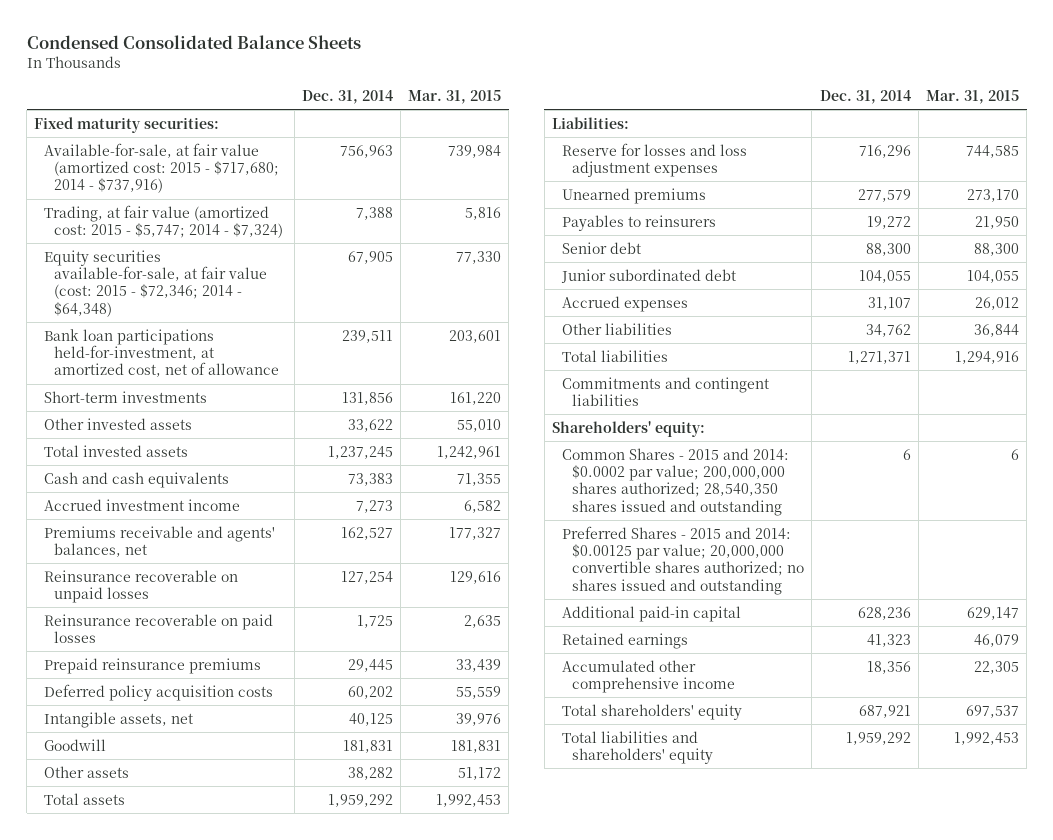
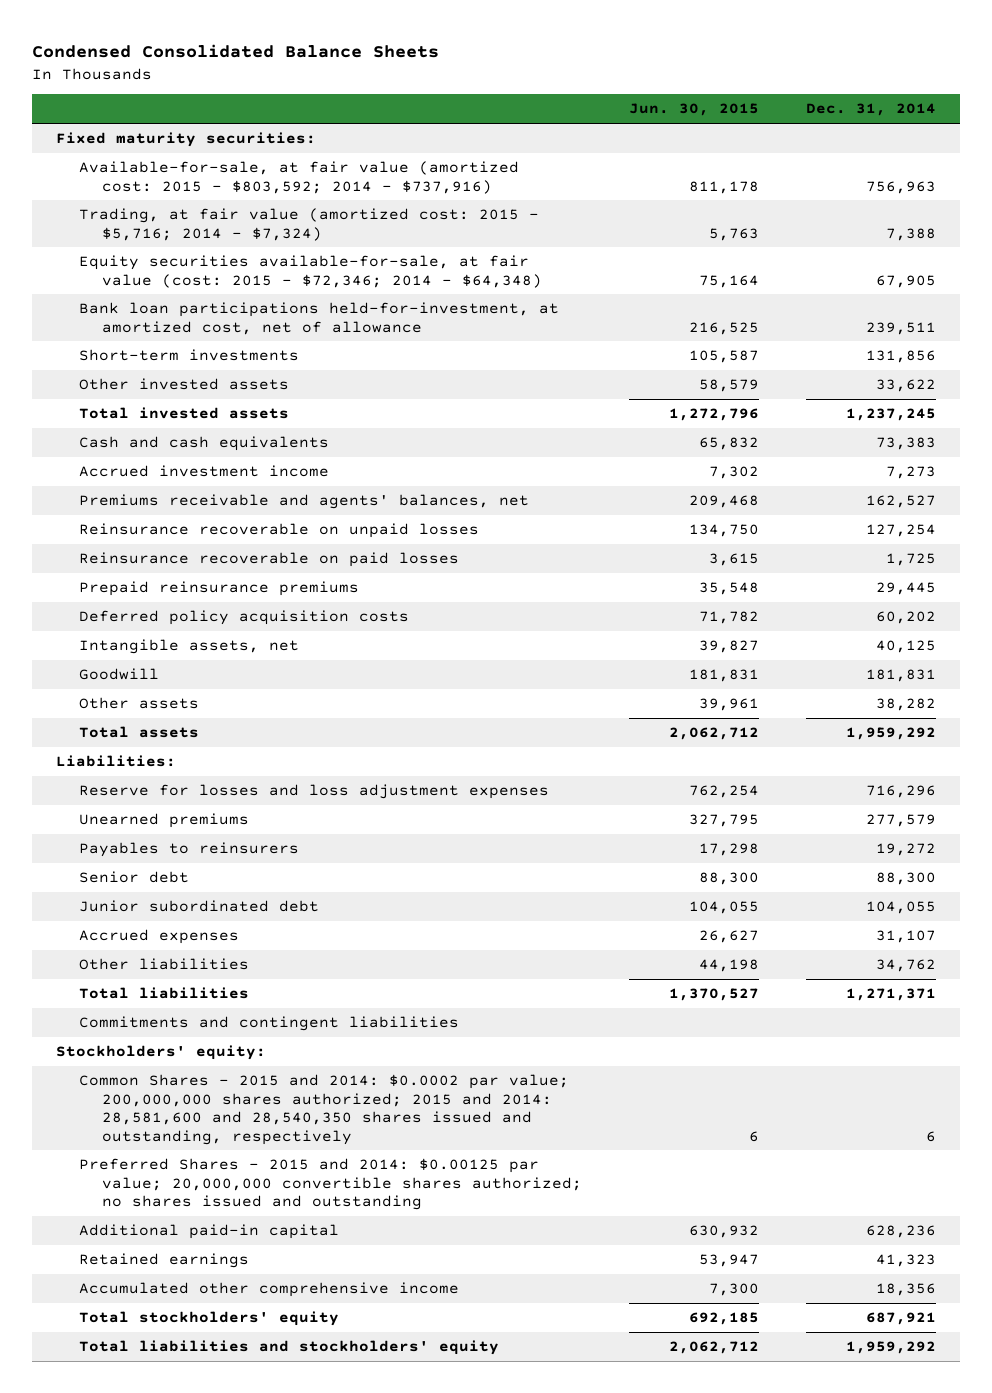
- | Dec. 31, 2014 | Mar. 31, 2015
+ | Jun. 30, 2015 | Dec. 31, 2014
- Available-for-sale, at fair value (amortized cost: 2015 - $717,680; 2014 - $737,916) | 756,963 | 739,984
- Trading, at fair value (amortized cost: 2015 - $5,747; 2014 - $7,324) | 7,388 | 5,816
+ Available-for-sale, at fair value (amortized cost: 2015 - $803,592; 2014 - $737,916) | 811,178 | 756,963
+ Trading, at fair value (amortized cost: 2015 - $5,716; 2014 - $7,324) | 5,763 | 7,388
- Shareholders' equity:
- Common Shares - 2015 and 2014: $0.0002 par value; 200,000,000 shares authorized; 28,540,350 shares issued and outstanding | 6 | 6
+ Stockholders' equity:
+ Common Shares - 2015 and 2014: $0.0002 par value; 200,000,000 shares authorized; 2015 and 2014: 28,581,600 and 28,540,350 shares issued and outstanding, respectively | 6 | 6
- Total shareholders' equity | 687,921 | 697,537
- Total liabilities and shareholders' equity | 1,959,292 | 1,992,453
+ Total stockholders' equity | 692,185 | 687,921
+ Total liabilities and stockholders' equity | 2,062,712 | 1,959,292

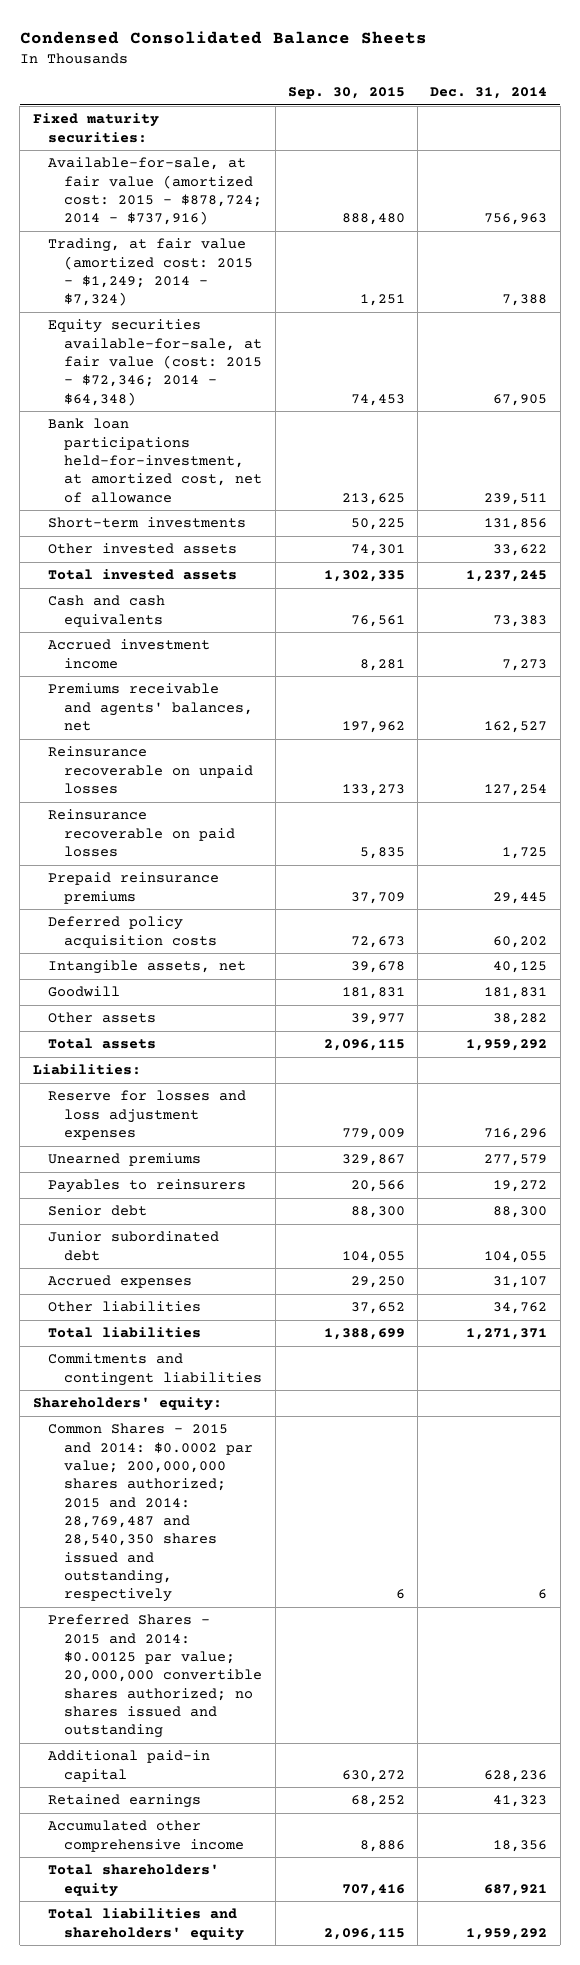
- | Jun. 30, 2015 | Dec. 31, 2014
+ | Sep. 30, 2015 | Dec. 31, 2014
- Available-for-sale, at fair value (amortized cost: 2015 - $803,592; 2014 - $737,916) | 811,178 | 756,963
- Trading, at fair value (amortized cost: 2015 - $5,716; 2014 - $7,324) | 5,763 | 7,388
+ Available-for-sale, at fair value (amortized cost: 2015 - $878,724; 2014 - $737,916) | 888,480 | 756,963
+ Trading, at fair value (amortized cost: 2015 - $1,249; 2014 - $7,324) | 1,251 | 7,388
- Stockholders' equity:
- Common Shares - 2015 and 2014: $0.0002 par value; 200,000,000 shares authorized; 2015 and 2014: 28,581,600 and 28,540,350 shares issued and outstanding, respectively | 6 | 6
+ Shareholders' equity:
+ Common Shares - 2015 and 2014: $0.0002 par value; 200,000,000 shares authorized; 2015 and 2014: 28,769,487 and 28,540,350 shares issued and outstanding, respectively | 6 | 6
- Total stockholders' equity | 692,185 | 687,921
- Total liabilities and stockholders' equity | 2,062,712 | 1,959,292
+ Total shareholders' equity | 707,416 | 687,921
+ Total liabilities and shareholders' equity | 2,096,115 | 1,959,292

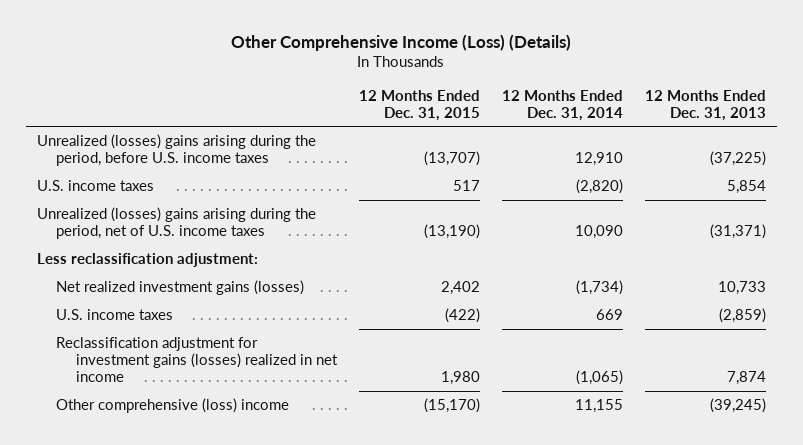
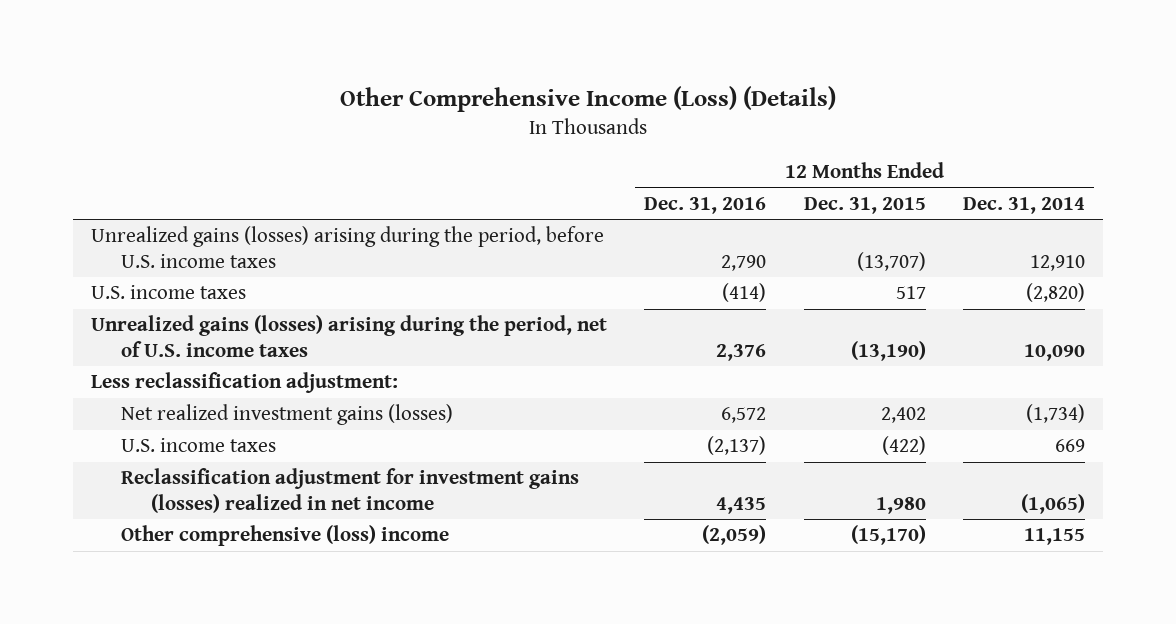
- | 12 Months Ended Dec. 31, 2015 | 12 Months Ended Dec. 31, 2014 | 12 Months Ended Dec. 31, 2013
+ | 12 Months Ended Dec. 31, 2016 | 12 Months Ended Dec. 31, 2015 | 12 Months Ended Dec. 31, 2014
- Unrealized (losses) gains arising during the period, before U.S. income taxes | (13,707) | 12,910 | (37,225)
+ Unrealized gains (losses) arising during the period, before U.S. income taxes | 2,790 | (13,707) | 12,910
- Unrealized (losses) gains arising during the period, net of U.S. income taxes | (13,190) | 10,090 | (31,371)
+ Unrealized gains (losses) arising during the period, net of U.S. income taxes | 2,376 | (13,190) | 10,090

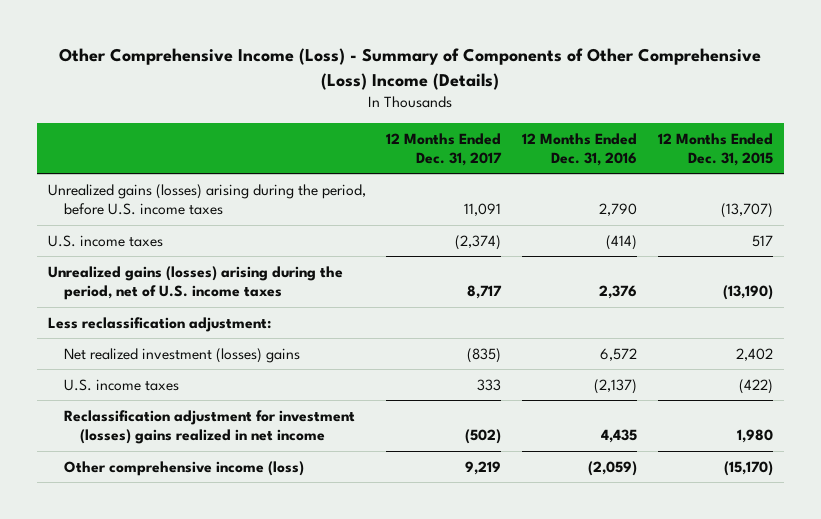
- Other Comprehensive Income (Loss) (Details)
+ Other Comprehensive Income (Loss) - Summary of Components of Other Comprehensive (Loss) Income (Details)
- | 12 Months Ended Dec. 31, 2016 | 12 Months Ended Dec. 31, 2015 | 12 Months Ended Dec. 31, 2014
+ | 12 Months Ended Dec. 31, 2017 | 12 Months Ended Dec. 31, 2016 | 12 Months Ended Dec. 31, 2015
- Net realized investment gains (losses) | 6,572 | 2,402 | (1,734)
+ Net realized investment (losses) gains | (835) | 6,572 | 2,402
- Reclassification adjustment for investment gains (losses) realized in net income | 4,435 | 1,980 | (1,065)
- Other comprehensive (loss) income | (2,059) | (15,170) | 11,155
+ Reclassification adjustment for investment (losses) gains realized in net income | (502) | 4,435 | 1,980
+ Other comprehensive income (loss) | 9,219 | (2,059) | (15,170)

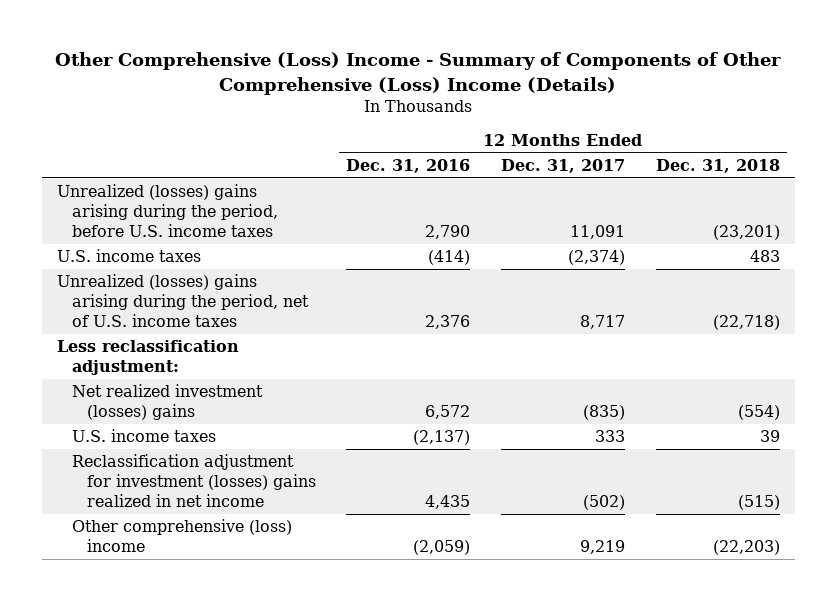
- Other Comprehensive Income (Loss) - Summary of Components of Other Comprehensive (Loss) Income (Details)
+ Other Comprehensive (Loss) Income - Summary of Components of Other Comprehensive (Loss) Income (Details)
- | 12 Months Ended Dec. 31, 2017 | 12 Months Ended Dec. 31, 2016 | 12 Months Ended Dec. 31, 2015
+ | 12 Months Ended Dec. 31, 2016 | 12 Months Ended Dec. 31, 2017 | 12 Months Ended Dec. 31, 2018
- Unrealized gains (losses) arising during the period, before U.S. income taxes | 11,091 | 2,790 | (13,707)
+ Unrealized (losses) gains arising during the period, before U.S. income taxes | 2,790 | 11,091 | (23,201)
- Unrealized gains (losses) arising during the period, net of U.S. income taxes | 8,717 | 2,376 | (13,190)
+ Unrealized (losses) gains arising during the period, net of U.S. income taxes | 2,376 | 8,717 | (22,718)
- Other comprehensive income (loss) | 9,219 | (2,059) | (15,170)
+ Other comprehensive (loss) income | (2,059) | 9,219 | (22,203)

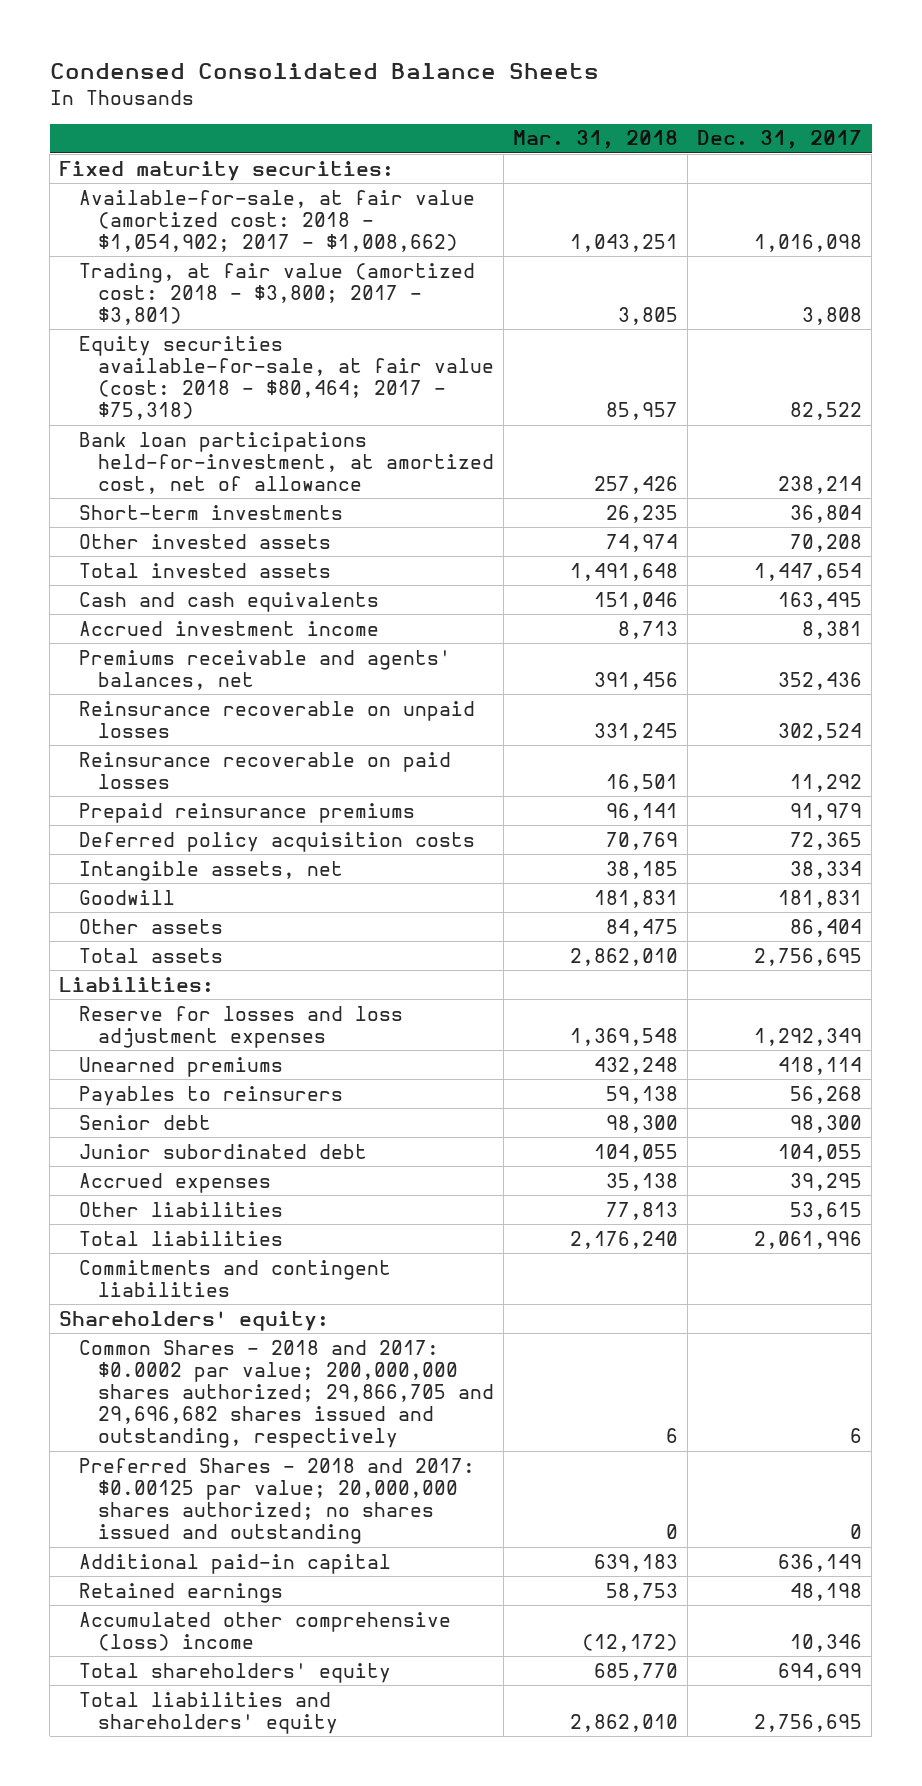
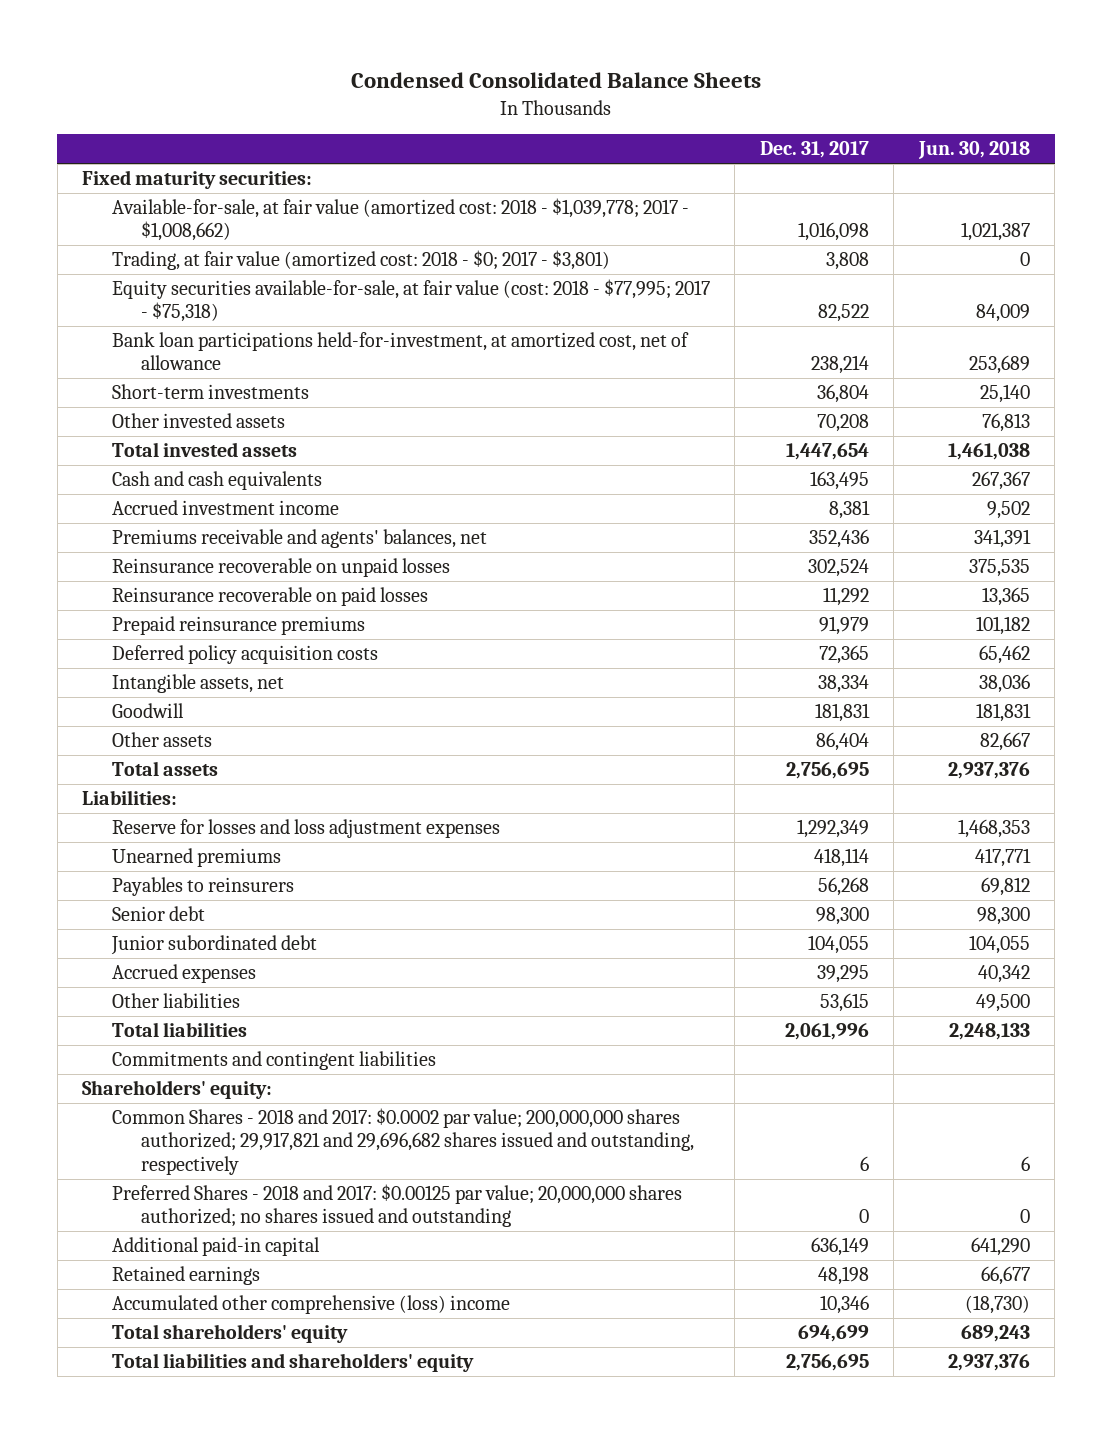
- | Mar. 31, 2018 | Dec. 31, 2017
+ | Dec. 31, 2017 | Jun. 30, 2018
- Available-for-sale, at fair value (amortized cost: 2018 - $1,054,902; 2017 - $1,008,662) | 1,043,251 | 1,016,098
- Trading, at fair value (amortized cost: 2018 - $3,800; 2017 - $3,801) | 3,805 | 3,808
- Equity securities available-for-sale, at fair value (cost: 2018 - $80,464; 2017 - $75,318) | 85,957 | 82,522
+ Available-for-sale, at fair value (amortized cost: 2018 - $1,039,778; 2017 - $1,008,662) | 1,016,098 | 1,021,387
+ Trading, at fair value (amortized cost: 2018 - $0; 2017 - $3,801) | 3,808 | 0
+ Equity securities available-for-sale, at fair value (cost: 2018 - $77,995; 2017 - $75,318) | 82,522 | 84,009
- Common Shares - 2018 and 2017: $0.0002 par value; 200,000,000 shares authorized; 29,866,705 and 29,696,682 shares issued and outstanding, respectively | 6 | 6
+ Common Shares - 2018 and 2017: $0.0002 par value; 200,000,000 shares authorized; 29,917,821 and 29,696,682 shares issued and outstanding, respectively | 6 | 6

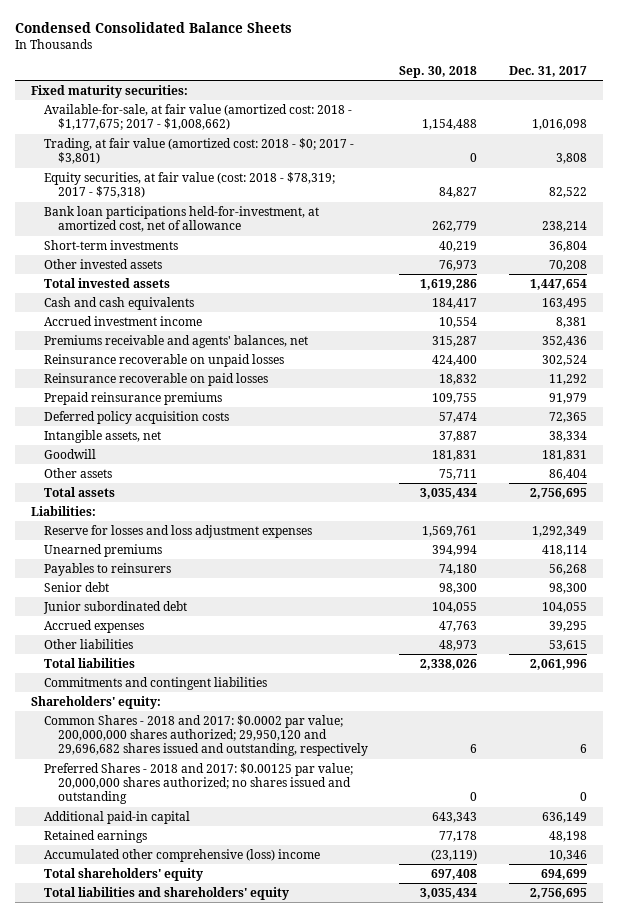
- | Dec. 31, 2017 | Jun. 30, 2018
+ | Sep. 30, 2018 | Dec. 31, 2017
- Available-for-sale, at fair value (amortized cost: 2018 - $1,039,778; 2017 - $1,008,662) | 1,016,098 | 1,021,387
+ Available-for-sale, at fair value (amortized cost: 2018 - $1,177,675; 2017 - $1,008,662) | 1,154,488 | 1,016,098
- Equity securities available-for-sale, at fair value (cost: 2018 - $77,995; 2017 - $75,318) | 82,522 | 84,009
+ Equity securities, at fair value (cost: 2018 - $78,319; 2017 - $75,318) | 84,827 | 82,522
- Common Shares - 2018 and 2017: $0.0002 par value; 200,000,000 shares authorized; 29,917,821 and 29,696,682 shares issued and outstanding, respectively | 6 | 6
+ Common Shares - 2018 and 2017: $0.0002 par value; 200,000,000 shares authorized; 29,950,120 and 29,696,682 shares issued and outstanding, respectively | 6 | 6

